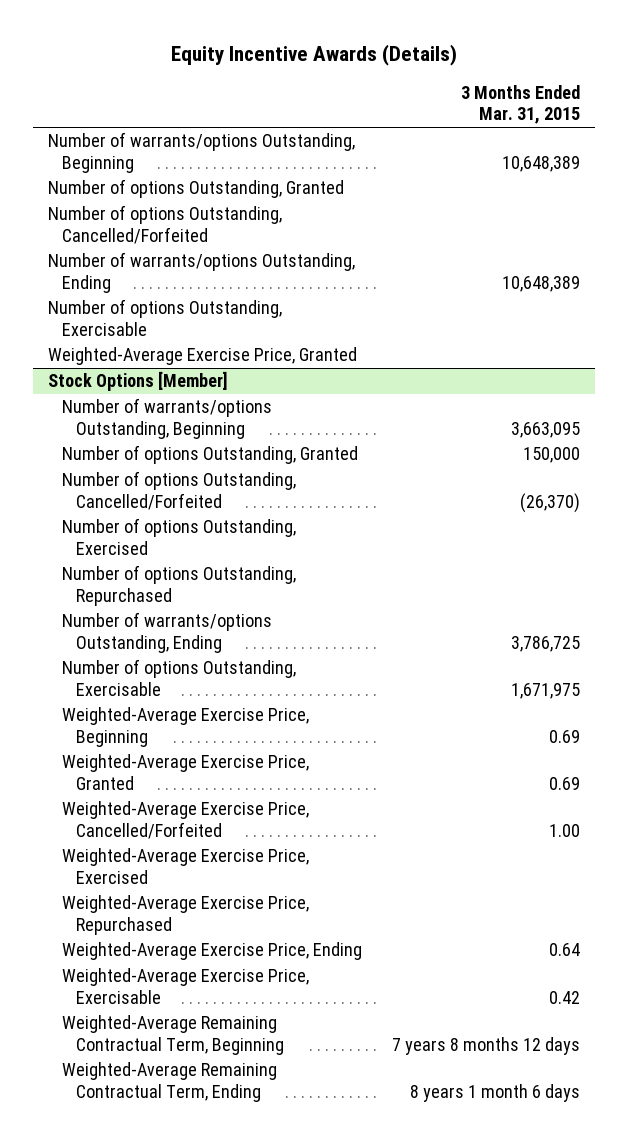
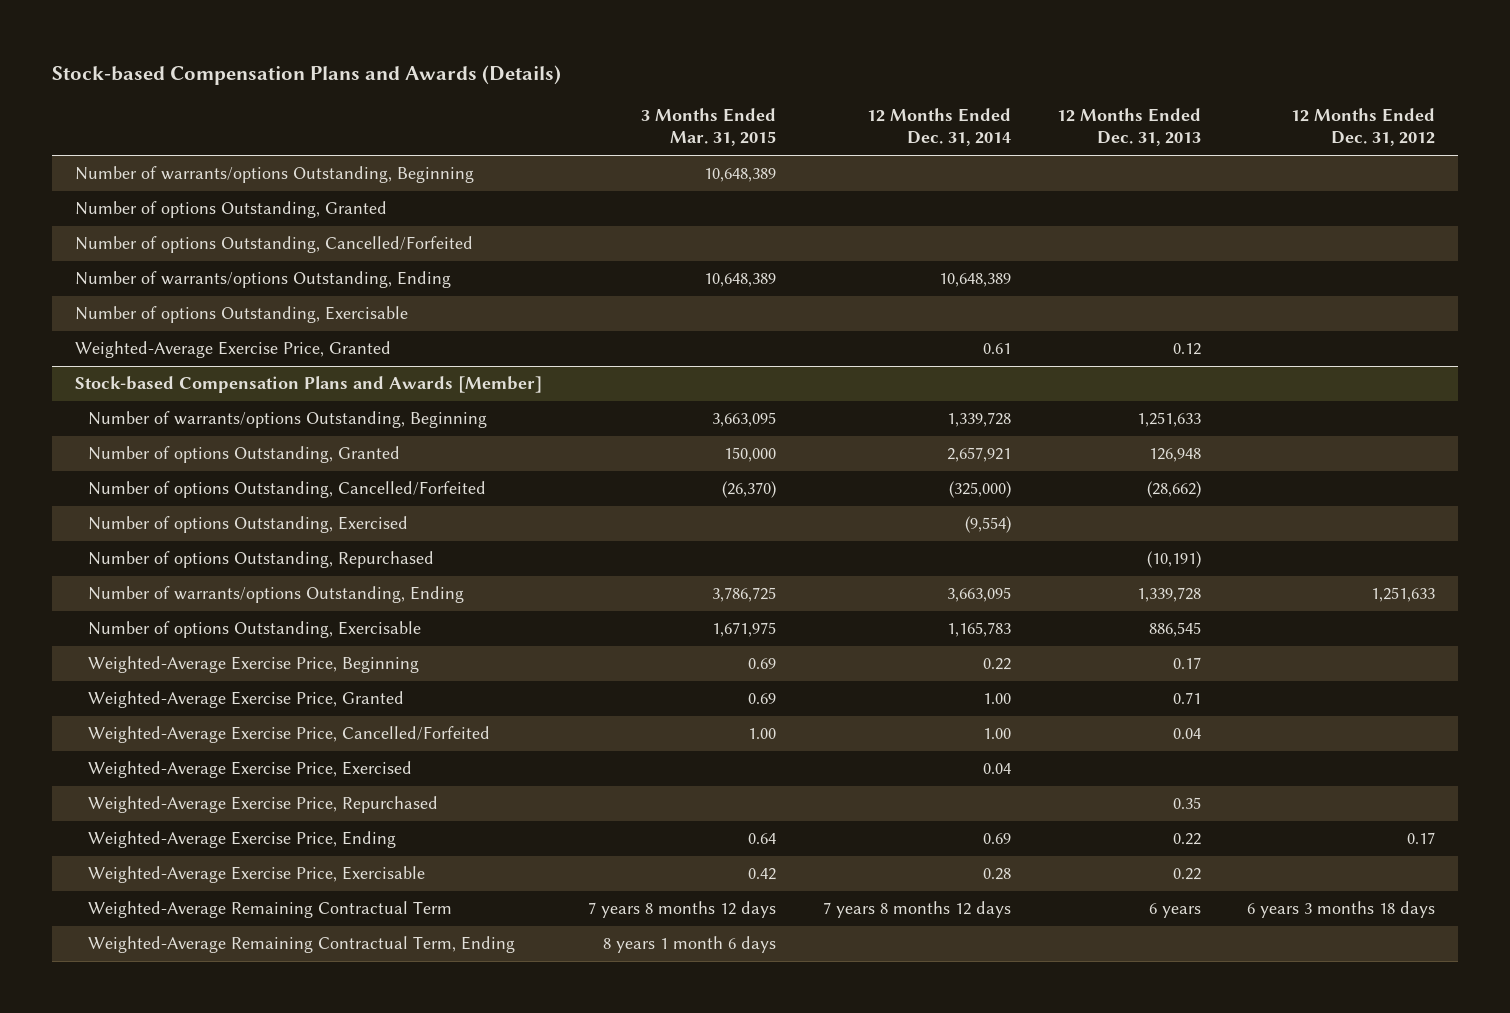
- Equity Incentive Awards (Details)
+ Stock-based Compensation Plans and Awards (Details)
- | 3 Months Ended Mar. 31, 2015
+ | 3 Months Ended Mar. 31, 2015 | 12 Months Ended Dec. 31, 2014 | 12 Months Ended Dec. 31, 2013 | 12 Months Ended Dec. 31, 2012
- Stock Options [Member]
+ Stock-based Compensation Plans and Awards [Member]
- Weighted-Average Remaining Contractual Term, Beginning | 7 years 8 months 12 days
+ Weighted-Average Remaining Contractual Term | 7 years 8 months 12 days | 7 years 8 months 12 days | 6 years | 6 years 3 months 18 days

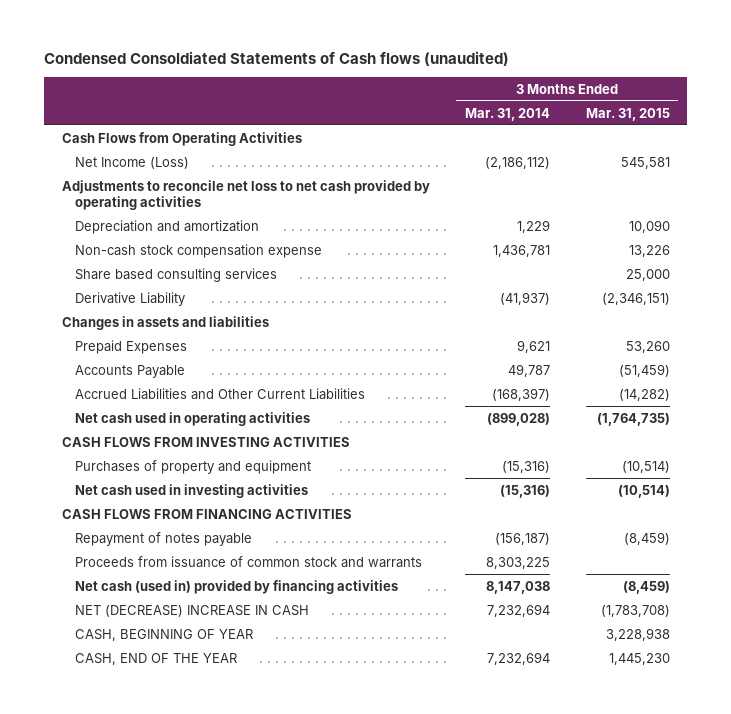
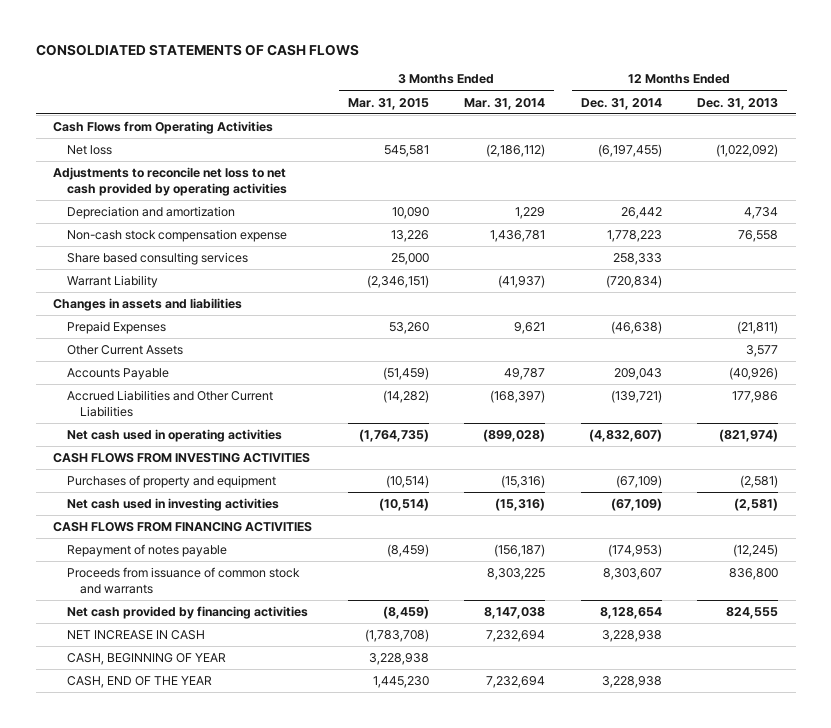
- Condensed Consoldiated Statements of Cash flows (unaudited)
+ CONSOLDIATED STATEMENTS OF CASH FLOWS
- | 3 Months Ended Mar. 31, 2014 | 3 Months Ended Mar. 31, 2015
+ | 3 Months Ended Mar. 31, 2015 | 3 Months Ended Mar. 31, 2014 | 12 Months Ended Dec. 31, 2014 | 12 Months Ended Dec. 31, 2013
- Net Income (Loss) | (2,186,112) | 545,581
+ Net loss | 545,581 | (2,186,112) | (6,197,455) | (1,022,092)
- Derivative Liability | (41,937) | (2,346,151)
+ Warrant Liability | (2,346,151) | (41,937) | (720,834) |
+ Other Current Assets | | | | 3,577
- Net cash (used in) provided by financing activities | 8,147,038 | (8,459)
- NET (DECREASE) INCREASE IN CASH | 7,232,694 | (1,783,708)
+ Net cash provided by financing activities | (8,459) | 8,147,038 | 8,128,654 | 824,555
+ NET INCREASE IN CASH | (1,783,708) | 7,232,694 | 3,228,938 |

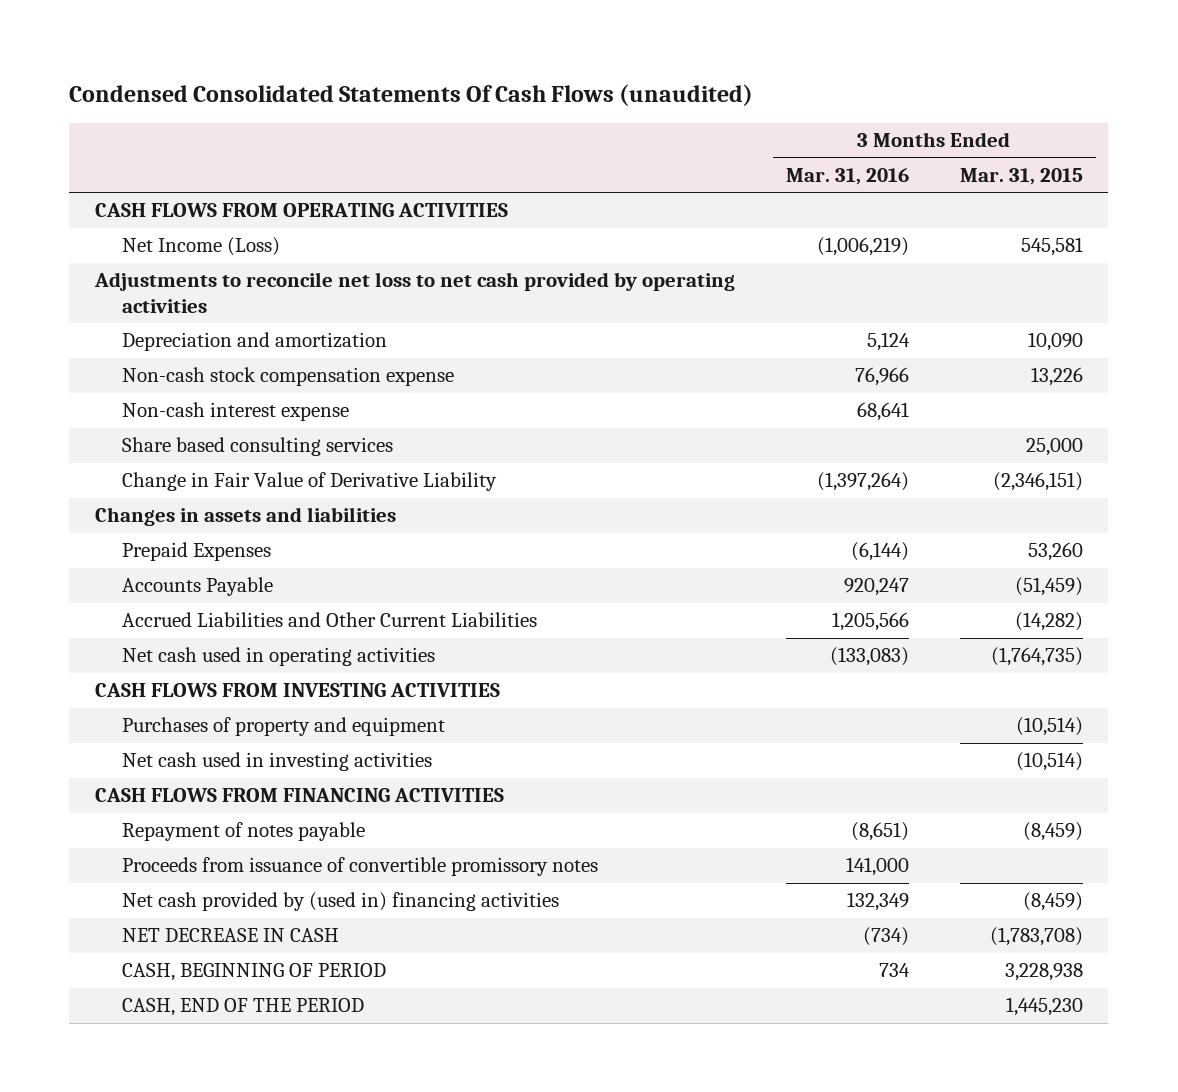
- CONSOLDIATED STATEMENTS OF CASH FLOWS
+ Condensed Consolidated Statements Of Cash Flows (unaudited)
- | 3 Months Ended Mar. 31, 2015 | 3 Months Ended Mar. 31, 2014 | 12 Months Ended Dec. 31, 2014 | 12 Months Ended Dec. 31, 2013
+ | 3 Months Ended Mar. 31, 2016 | 3 Months Ended Mar. 31, 2015
- Cash Flows from Operating Activities
- Net loss | 545,581 | (2,186,112) | (6,197,455) | (1,022,092)
+ CASH FLOWS FROM OPERATING ACTIVITIES
+ Net Income (Loss) | (1,006,219) | 545,581
+ Non-cash interest expense | 68,641 |
- Warrant Liability | (2,346,151) | (41,937) | (720,834) |
+ Change in Fair Value of Derivative Liability | (1,397,264) | (2,346,151)
- Other Current Assets | | | | 3,577
- Proceeds from issuance of common stock and warrants | | 8,303,225 | 8,303,607 | 836,800
- Net cash provided by financing activities | (8,459) | 8,147,038 | 8,128,654 | 824,555
- NET INCREASE IN CASH | (1,783,708) | 7,232,694 | 3,228,938 |
- CASH, BEGINNING OF YEAR | 3,228,938 | | |
- CASH, END OF THE YEAR | 1,445,230 | 7,232,694 | 3,228,938 |
+ Proceeds from issuance of convertible promissory notes | 141,000 |
+ Net cash provided by (used in) financing activities | 132,349 | (8,459)
+ NET DECREASE IN CASH | (734) | (1,783,708)
+ CASH, BEGINNING OF PERIOD | 734 | 3,228,938
+ CASH, END OF THE PERIOD | | 1,445,230

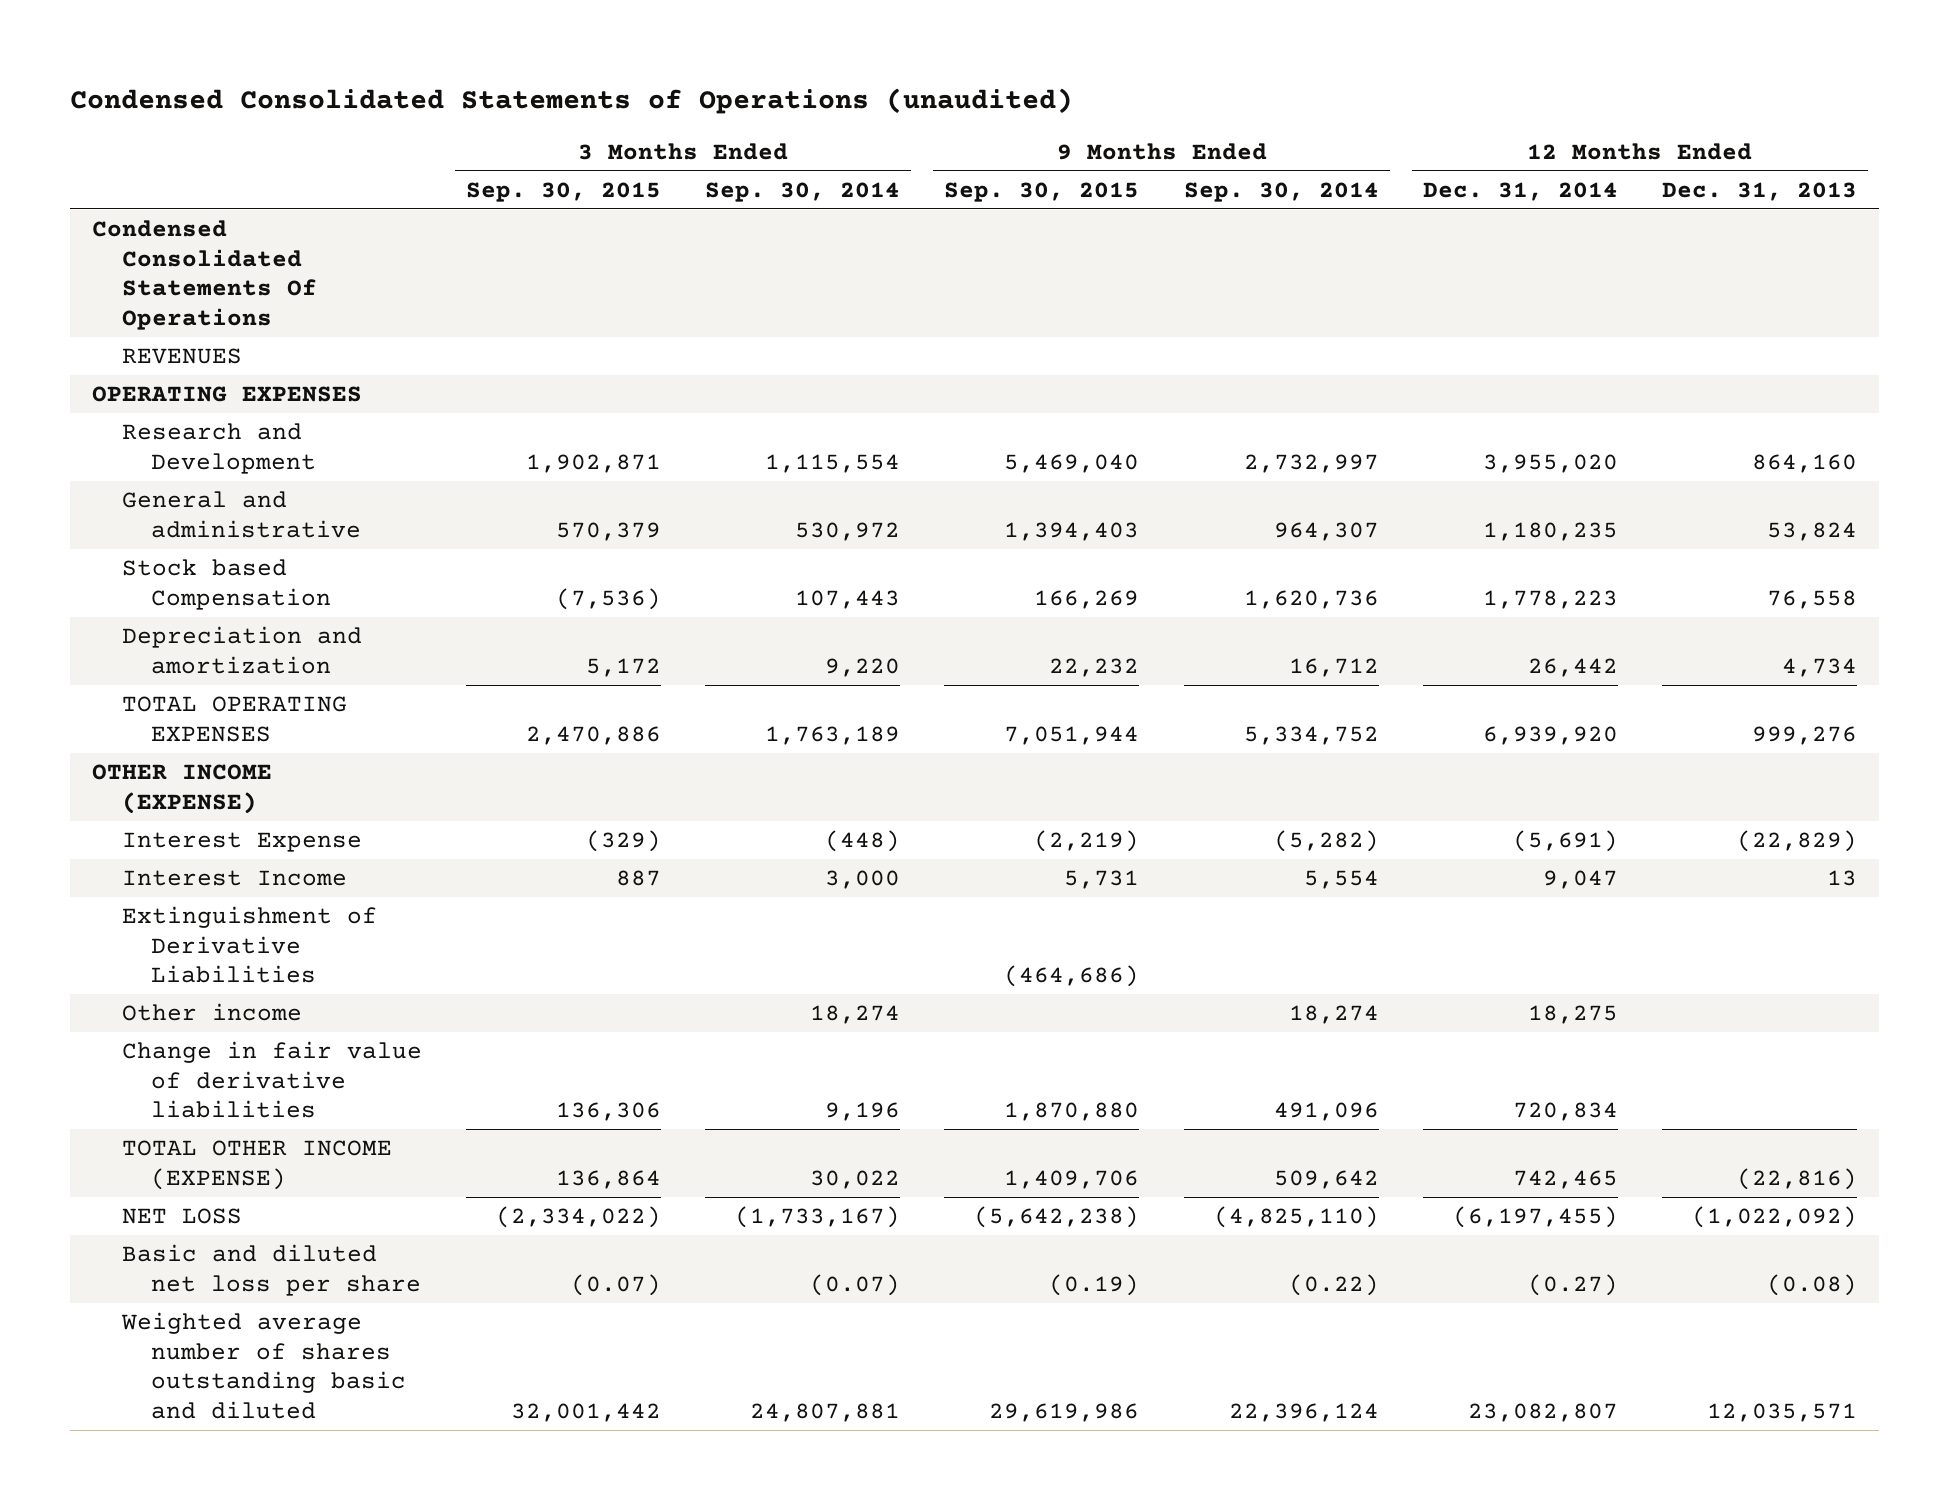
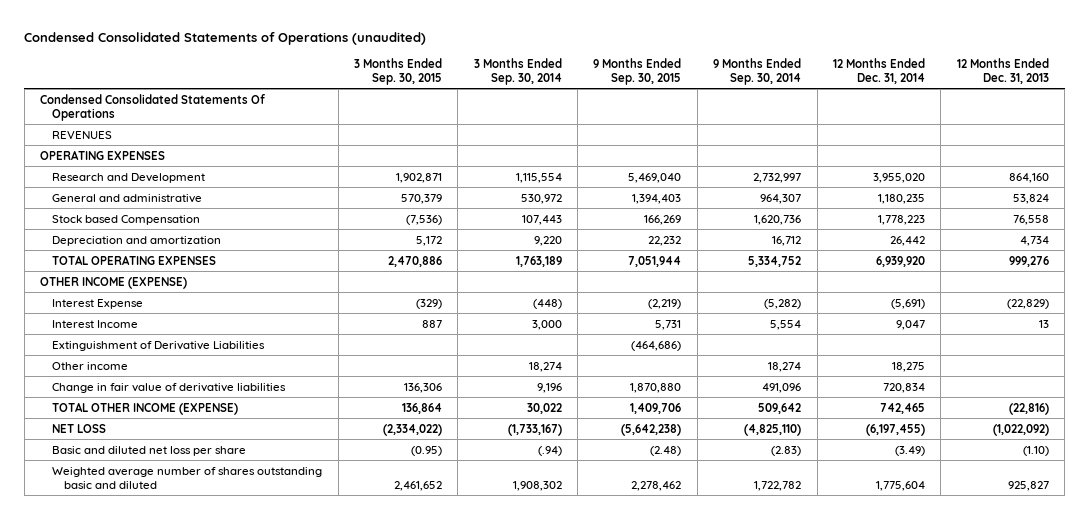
- Basic and diluted net loss per share | (0.07) | (0.07) | (0.19) | (0.22) | (0.27) | (0.08)
- Weighted average number of shares outstanding basic and diluted | 32,001,442 | 24,807,881 | 29,619,986 | 22,396,124 | 23,082,807 | 12,035,571
+ Basic and diluted net loss per share | (0.95) | (.94) | (2.48) | (2.83) | (3.49) | (1.10)
+ Weighted average number of shares outstanding basic and diluted | 2,461,652 | 1,908,302 | 2,278,462 | 1,722,782 | 1,775,604 | 925,827

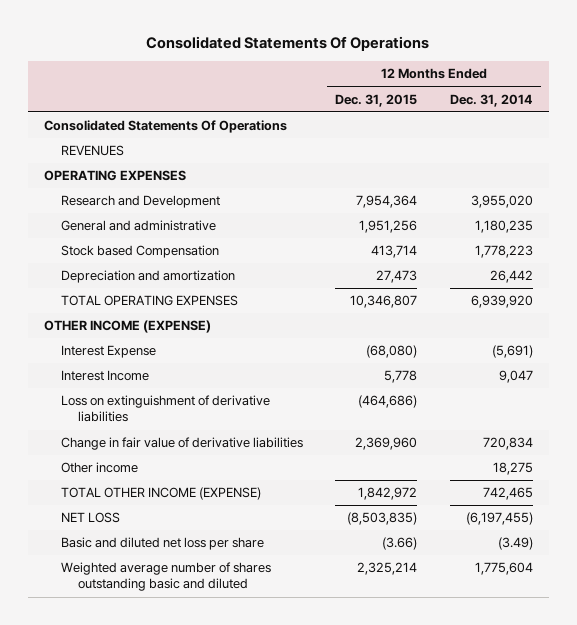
- Condensed Consolidated Statements of Operations (unaudited)
+ Consolidated Statements Of Operations
- | 3 Months Ended Sep. 30, 2015 | 3 Months Ended Sep. 30, 2014 | 9 Months Ended Sep. 30, 2015 | 9 Months Ended Sep. 30, 2014 | 12 Months Ended Dec. 31, 2014 | 12 Months Ended Dec. 31, 2013
+ | 12 Months Ended Dec. 31, 2015 | 12 Months Ended Dec. 31, 2014
- Condensed Consolidated Statements Of Operations
+ Consolidated Statements Of Operations
- Extinguishment of Derivative Liabilities | | | (464,686) | | |
+ Loss on extinguishment of derivative liabilities | (464,686) |
moved down: Other income | | 18,275

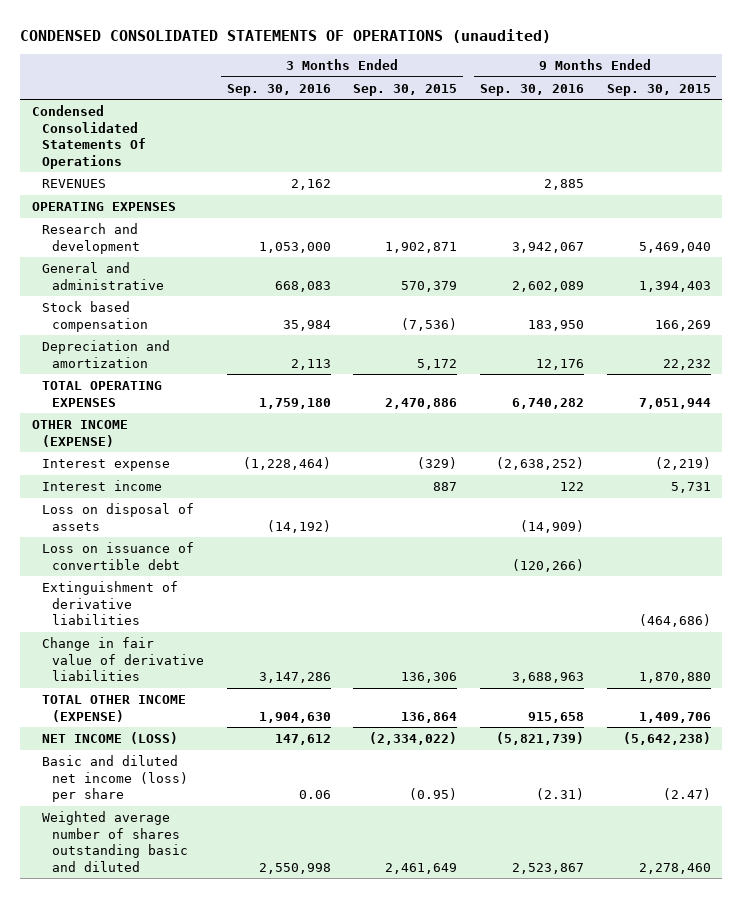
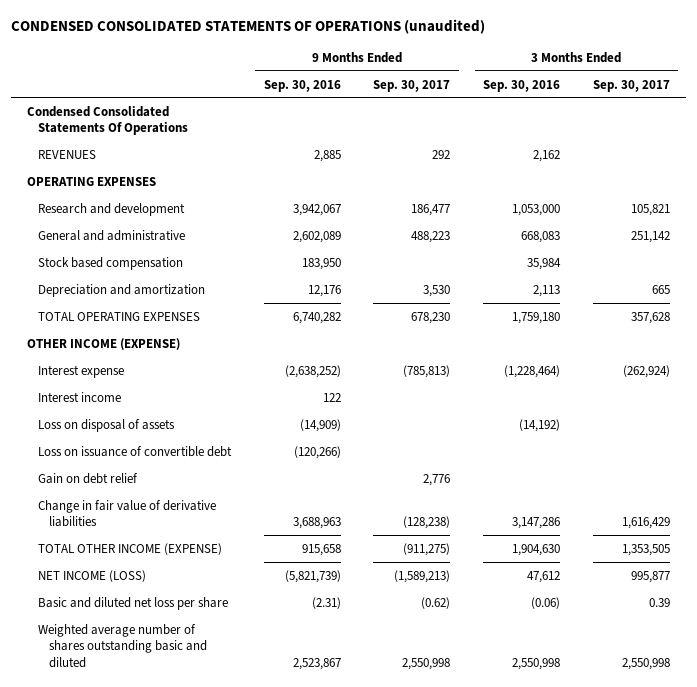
- | 3 Months Ended Sep. 30, 2016 | 3 Months Ended Sep. 30, 2015 | 9 Months Ended Sep. 30, 2016 | 9 Months Ended Sep. 30, 2015
+ | 9 Months Ended Sep. 30, 2016 | 9 Months Ended Sep. 30, 2017 | 3 Months Ended Sep. 30, 2016 | 3 Months Ended Sep. 30, 2017
- Extinguishment of derivative liabilities | | | | (464,686)
+ Gain on debt relief | | 2,776 | |
- NET INCOME (LOSS) | 147,612 | (2,334,022) | (5,821,739) | (5,642,238)
- Basic and diluted net income (loss) per share | 0.06 | (0.95) | (2.31) | (2.47)
+ NET INCOME (LOSS) | (5,821,739) | (1,589,213) | 47,612 | 995,877
+ Basic and diluted net loss per share | (2.31) | (0.62) | (0.06) | 0.39

